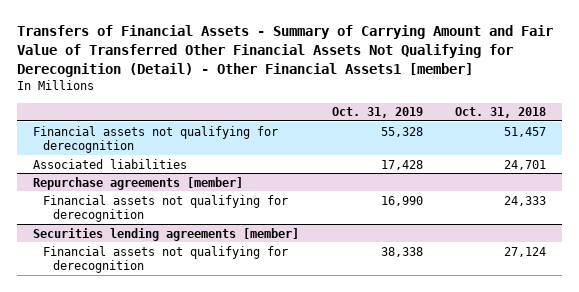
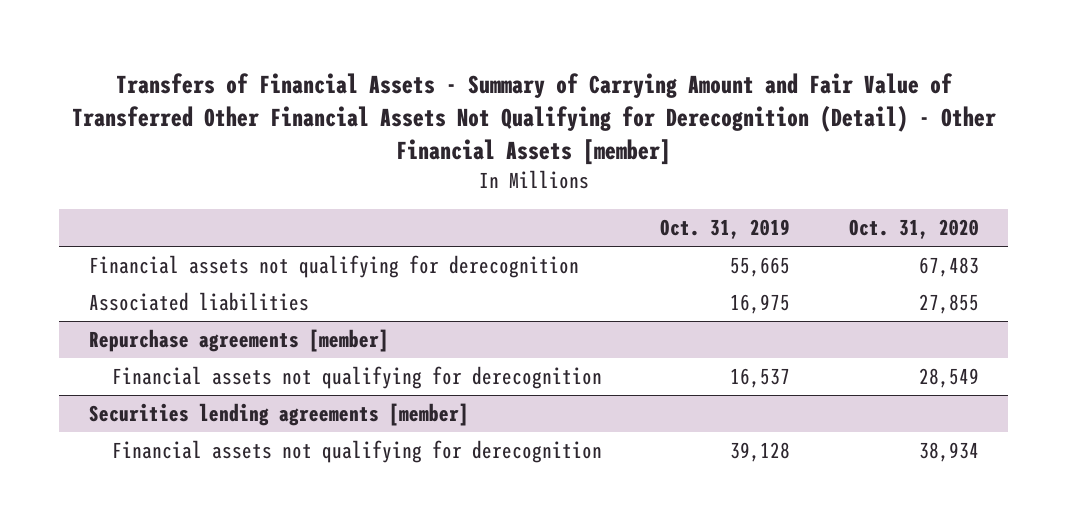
- Transfers of Financial Assets - Summary of Carrying Amount and Fair Value of Transferred Other Financial Assets Not Qualifying for Derecognition (Detail) - Other Financial Assets1 [member]
+ Transfers of Financial Assets - Summary of Carrying Amount and Fair Value of Transferred Other Financial Assets Not Qualifying for Derecognition (Detail) - Other Financial Assets [member]
- | Oct. 31, 2019 | Oct. 31, 2018
+ | Oct. 31, 2019 | Oct. 31, 2020
- Financial assets not qualifying for derecognition | 55,328 | 51,457
- Associated liabilities | 17,428 | 24,701
+ Financial assets not qualifying for derecognition | 55,665 | 67,483
+ Associated liabilities | 16,975 | 27,855
@ Repurchase agreements [member]
- Financial assets not qualifying for derecognition | 16,990 | 24,333
+ Financial assets not qualifying for derecognition | 16,537 | 28,549
@ Securities lending agreements [member]
- Financial assets not qualifying for derecognition | 38,338 | 27,124
+ Financial assets not qualifying for derecognition | 39,128 | 38,934

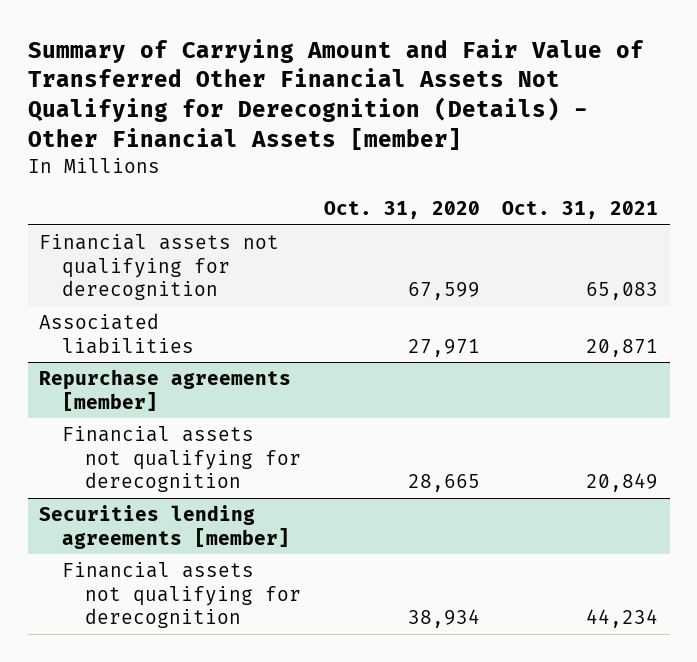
- Transfers of Financial Assets - Summary of Carrying Amount and Fair Value of Transferred Other Financial Assets Not Qualifying for Derecognition (Detail) - Other Financial Assets [member]
+ Summary of Carrying Amount and Fair Value of Transferred Other Financial Assets Not Qualifying for Derecognition (Details) - Other Financial Assets [member]
- | Oct. 31, 2019 | Oct. 31, 2020
+ | Oct. 31, 2020 | Oct. 31, 2021
- Financial assets not qualifying for derecognition | 55,665 | 67,483
- Associated liabilities | 16,975 | 27,855
+ Financial assets not qualifying for derecognition | 67,599 | 65,083
+ Associated liabilities | 27,971 | 20,871
@ Repurchase agreements [member]
- Financial assets not qualifying for derecognition | 16,537 | 28,549
+ Financial assets not qualifying for derecognition | 28,665 | 20,849

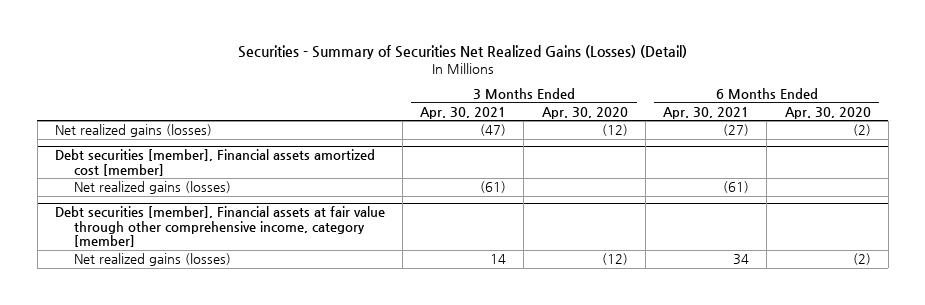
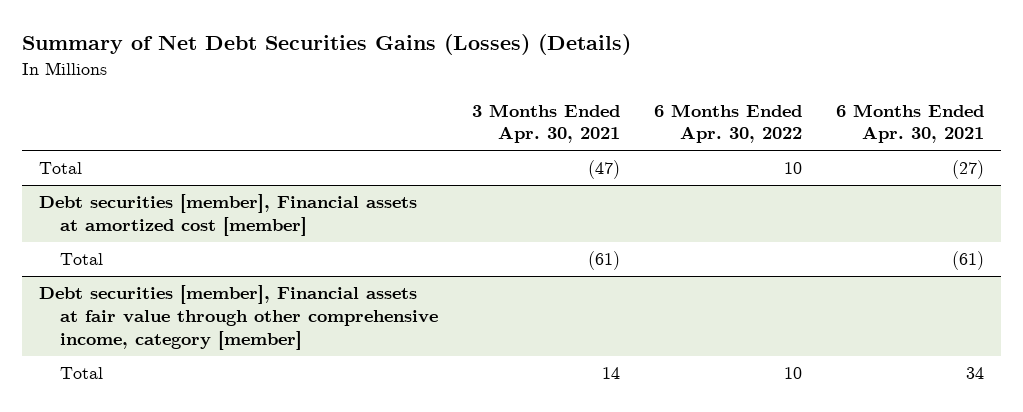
- Securities - Summary of Securities Net Realized Gains (Losses) (Detail)
+ Summary of Net Debt Securities Gains (Losses) (Details)
- | 3 Months Ended Apr. 30, 2021 | 3 Months Ended Apr. 30, 2020 | 6 Months Ended Apr. 30, 2021 | 6 Months Ended Apr. 30, 2020
+ | 3 Months Ended Apr. 30, 2021 | 6 Months Ended Apr. 30, 2022 | 6 Months Ended Apr. 30, 2021
- Net realized gains (losses) | (47) | (12) | (27) | (2)
- Debt securities [member], Financial assets amortized cost [member]
- Net realized gains (losses) | (61) | | (61) |
+ Total | (47) | 10 | (27)
+ Debt securities [member], Financial assets at amortized cost [member]
+ Total | (61) | | (61)
@ Debt securities [member], Financial assets at fair value through other comprehensive income, category [member]
- Net realized gains (losses) | 14 | (12) | 34 | (2)
+ Total | 14 | 10 | 34

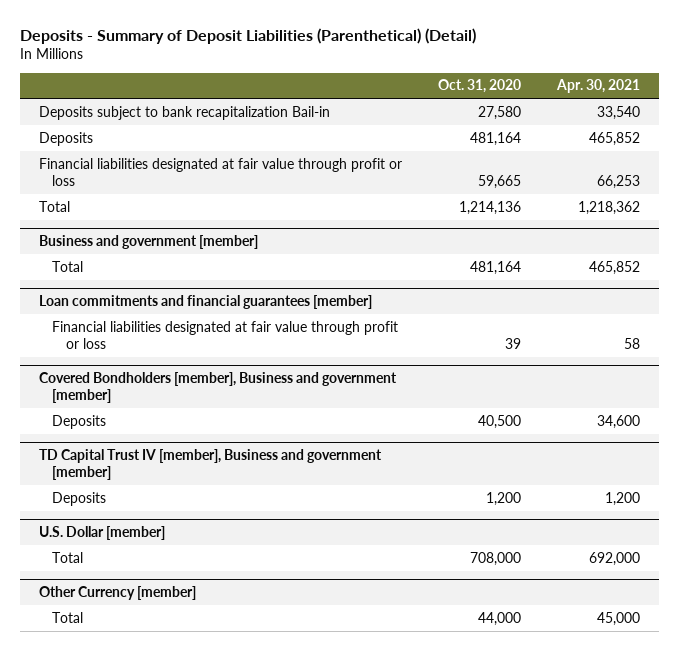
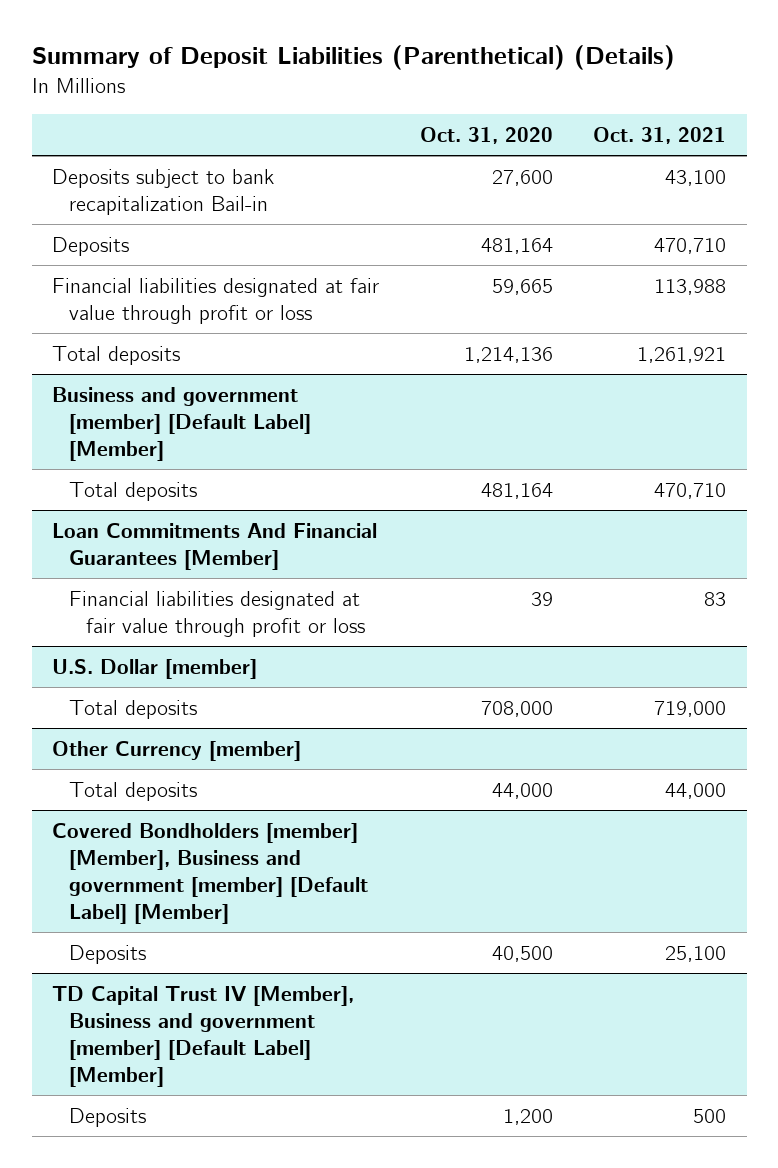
- Deposits - Summary of Deposit Liabilities (Parenthetical) (Detail)
+ Summary of Deposit Liabilities (Parenthetical) (Details)
- | Oct. 31, 2020 | Apr. 30, 2021
+ | Oct. 31, 2020 | Oct. 31, 2021
- Deposits subject to bank recapitalization Bail-in | 27,580 | 33,540
+ Deposits subject to bank recapitalization Bail-in | 27,600 | 43,100
- Total | 1,214,136 | 1,218,362
- Business and government [member]
- Total | 481,164 | 465,852
- Loan commitments and financial guarantees [member]
+ Total deposits | 1,214,136 | 1,261,921
+ Business and government [member] [Default Label] [Member]
+ Total deposits | 481,164 | 470,710
+ Loan Commitments And Financial Guarantees [Member]
- Covered Bondholders [member], Business and government [member]
- Deposits | 40,500 | 34,600
- TD Capital Trust IV [member], Business and government [member]
- Deposits | 1,200 | 1,200
@ U.S. Dollar [member]
- Total | 708,000 | 692,000
+ Total deposits | 708,000 | 719,000
@ Other Currency [member]
- Total | 44,000 | 45,000
+ Total deposits | 44,000 | 44,000
+ Covered Bondholders [member] [Member], Business and government [member] [Default Label] [Member]
+ Deposits | 40,500 | 25,100
+ TD Capital Trust IV [Member], Business and government [member] [Default Label] [Member]
+ Deposits | 1,200 | 500

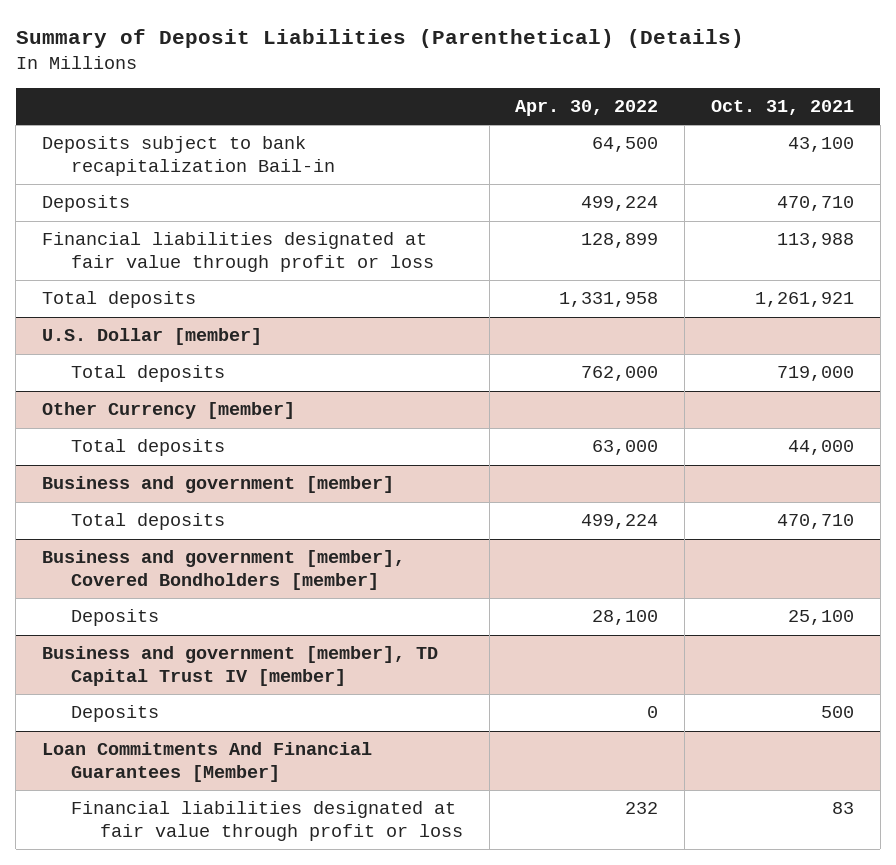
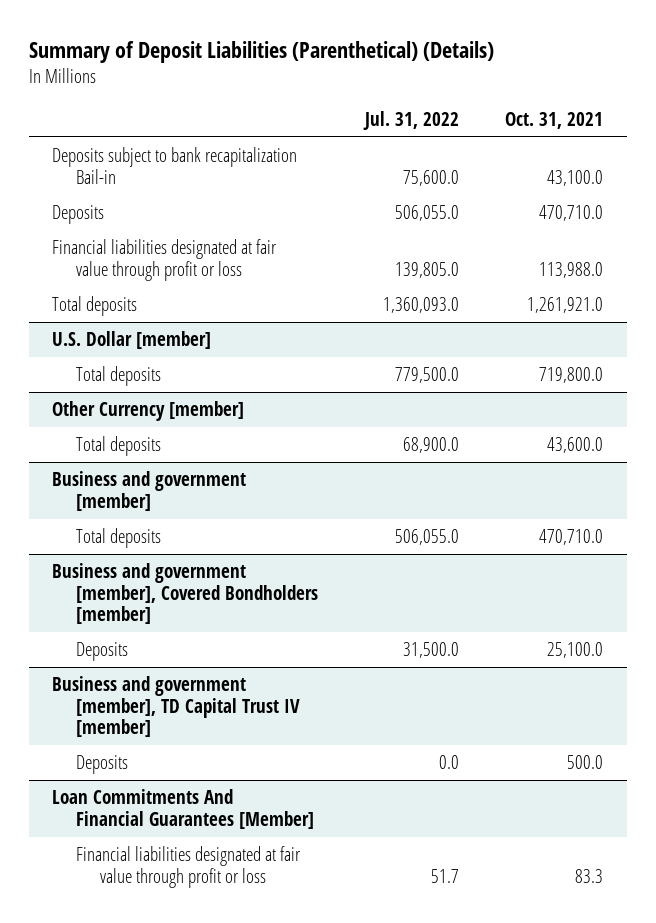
- | Apr. 30, 2022 | Oct. 31, 2021
+ | Jul. 31, 2022 | Oct. 31, 2021
- Deposits subject to bank recapitalization Bail-in | 64,500 | 43,100
- Deposits | 499,224 | 470,710
- Financial liabilities designated at fair value through profit or loss | 128,899 | 113,988
- Total deposits | 1,331,958 | 1,261,921
+ Deposits subject to bank recapitalization Bail-in | 75,600.0 | 43,100.0
+ Deposits | 506,055.0 | 470,710.0
+ Financial liabilities designated at fair value through profit or loss | 139,805.0 | 113,988.0
+ Total deposits | 1,360,093.0 | 1,261,921.0
@ U.S. Dollar [member]
- Total deposits | 762,000 | 719,000
+ Total deposits | 779,500.0 | 719,800.0
@ Other Currency [member]
- Total deposits | 63,000 | 44,000
+ Total deposits | 68,900.0 | 43,600.0
@ Business and government [member]
- Total deposits | 499,224 | 470,710
+ Total deposits | 506,055.0 | 470,710.0
@ Business and government [member], Covered Bondholders [member]
- Deposits | 28,100 | 25,100
+ Deposits | 31,500.0 | 25,100.0
@ Business and government [member], TD Capital Trust IV [member]
- Deposits | 0 | 500
+ Deposits | 0.0 | 500.0
@ Loan Commitments And Financial Guarantees [Member]
- Financial liabilities designated at fair value through profit or loss | 232 | 83
+ Financial liabilities designated at fair value through profit or loss | 51.7 | 83.3

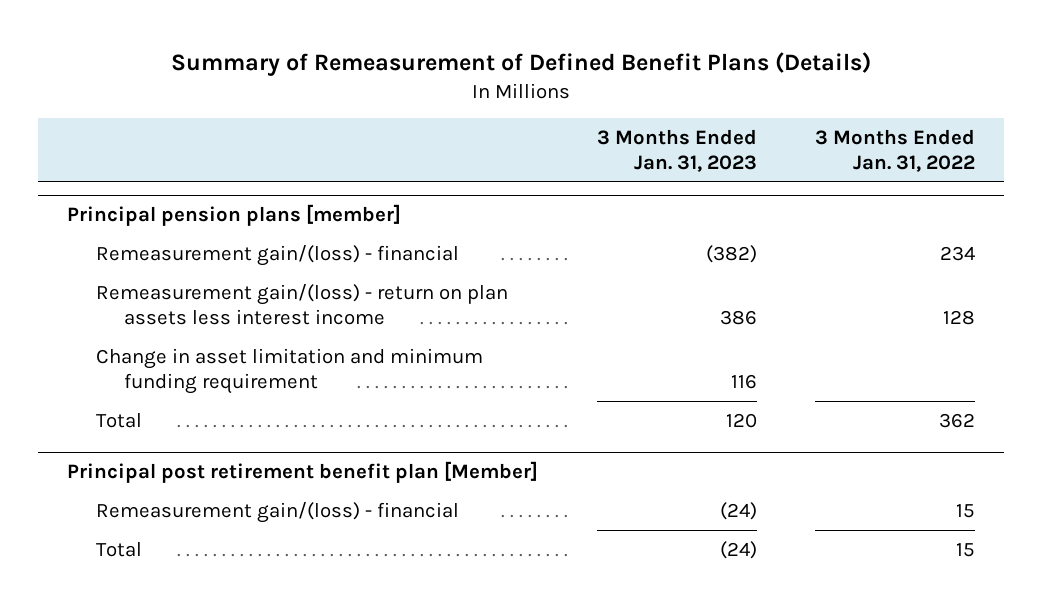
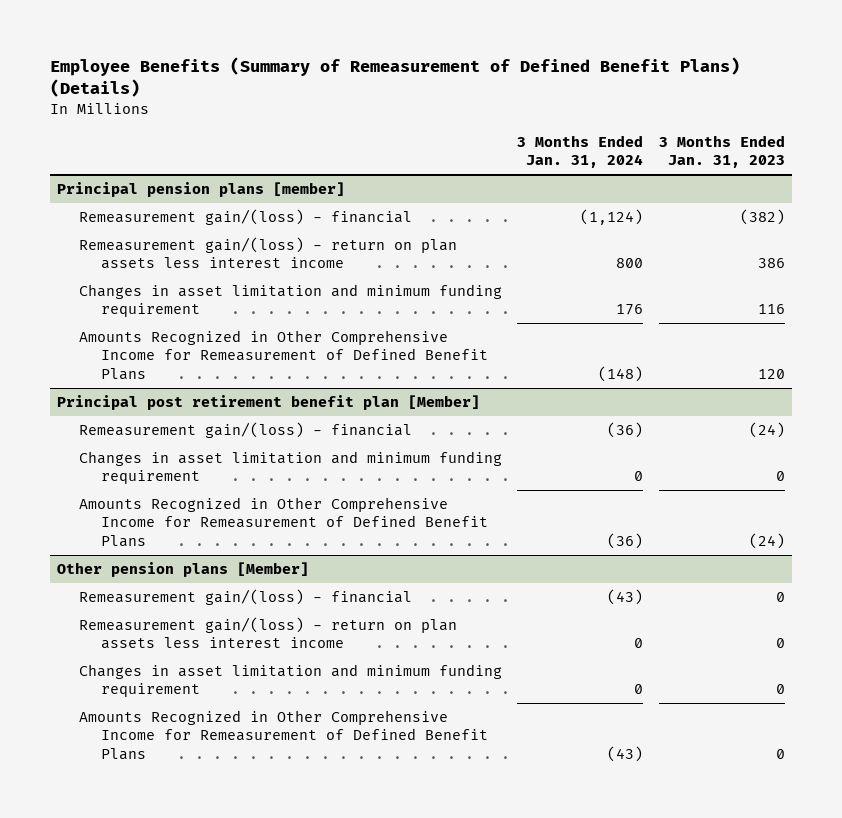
- Summary of Remeasurement of Defined Benefit Plans (Details)
+ Employee Benefits (Summary of Remeasurement of Defined Benefit Plans) (Details)
- | 3 Months Ended Jan. 31, 2023 | 3 Months Ended Jan. 31, 2022
+ | 3 Months Ended Jan. 31, 2024 | 3 Months Ended Jan. 31, 2023
@ Principal pension plans [member]
- Change in asset limitation and minimum funding requirement | 116 |
- Total | 120 | 362
+ Changes in asset limitation and minimum funding requirement | 176 | 116
+ Amounts Recognized in Other Comprehensive Income for Remeasurement of Defined Benefit Plans | (148) | 120
@ Principal post retirement benefit plan [Member]
- Total | (24) | 15
+ Changes in asset limitation and minimum funding requirement | 0 | 0
+ Amounts Recognized in Other Comprehensive Income for Remeasurement of Defined Benefit Plans | (36) | (24)
+ Other pension plans [Member]
+ Remeasurement gain/(loss) - financial | (43) | 0
+ Remeasurement gain/(loss) - return on plan assets less interest income | 0 | 0
+ Changes in asset limitation and minimum funding requirement | 0 | 0
+ Amounts Recognized in Other Comprehensive Income for Remeasurement of Defined Benefit Plans | (43) | 0

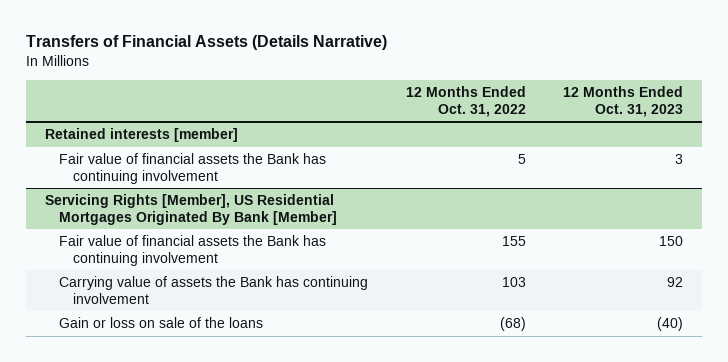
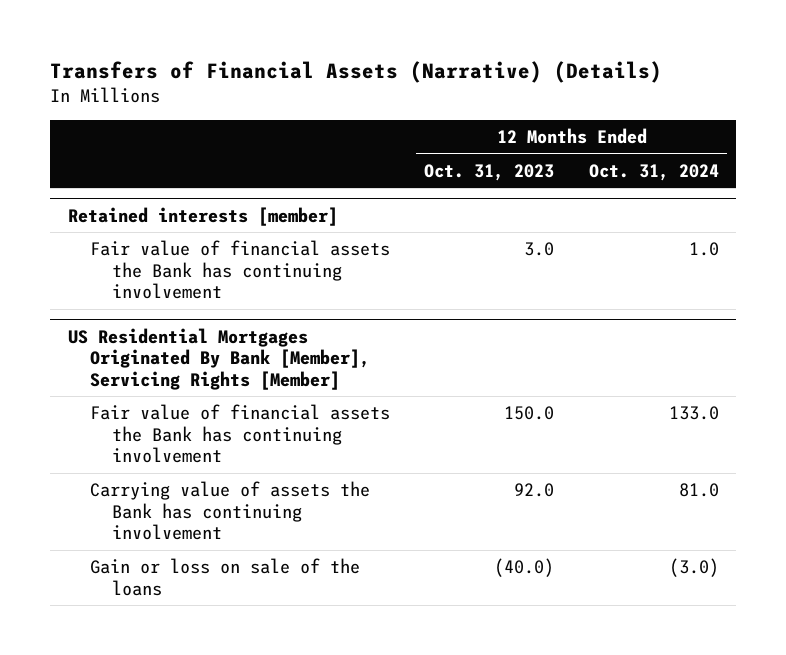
- Transfers of Financial Assets (Details Narrative)
+ Transfers of Financial Assets (Narrative) (Details)
- | 12 Months Ended Oct. 31, 2022 | 12 Months Ended Oct. 31, 2023
+ | 12 Months Ended Oct. 31, 2023 | 12 Months Ended Oct. 31, 2024
@ Retained interests [member]
- Fair value of financial assets the Bank has continuing involvement | 5 | 3
- Servicing Rights [Member], US Residential Mortgages Originated By Bank [Member]
- Fair value of financial assets the Bank has continuing involvement | 155 | 150
- Carrying value of assets the Bank has continuing involvement | 103 | 92
- Gain or loss on sale of the loans | (68) | (40)
@ Retained interests [member]
+ Fair value of financial assets the Bank has continuing involvement | 3.0 | 1.0
+ US Residential Mortgages Originated By Bank [Member], Servicing Rights [Member]
+ Fair value of financial assets the Bank has continuing involvement | 150.0 | 133.0
+ Carrying value of assets the Bank has continuing involvement | 92.0 | 81.0
+ Gain or loss on sale of the loans | (40.0) | (3.0)

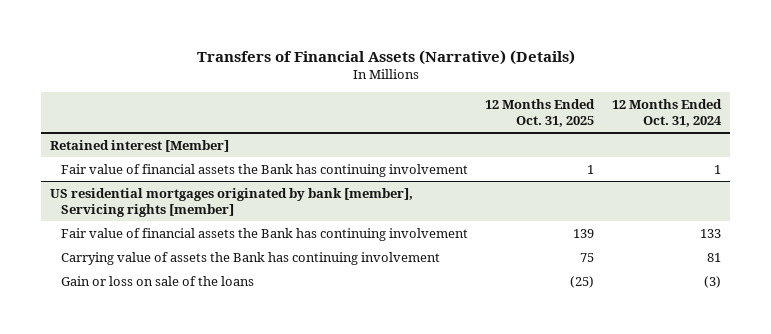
- | 12 Months Ended Oct. 31, 2023 | 12 Months Ended Oct. 31, 2024
+ | 12 Months Ended Oct. 31, 2025 | 12 Months Ended Oct. 31, 2024
- Retained interests [member]
- Fair value of financial assets the Bank has continuing involvement | 3.0 | 1.0
- US Residential Mortgages Originated By Bank [Member], Servicing Rights [Member]
- Fair value of financial assets the Bank has continuing involvement | 150.0 | 133.0
- Carrying value of assets the Bank has continuing involvement | 92.0 | 81.0
- Gain or loss on sale of the loans | (40.0) | (3.0)
+ Retained interest [Member]
+ Fair value of financial assets the Bank has continuing involvement | 1 | 1
+ US residential mortgages originated by bank [member], Servicing rights [member]
+ Fair value of financial assets the Bank has continuing involvement | 139 | 133
+ Carrying value of assets the Bank has continuing involvement | 75 | 81
+ Gain or loss on sale of the loans | (25) | (3)

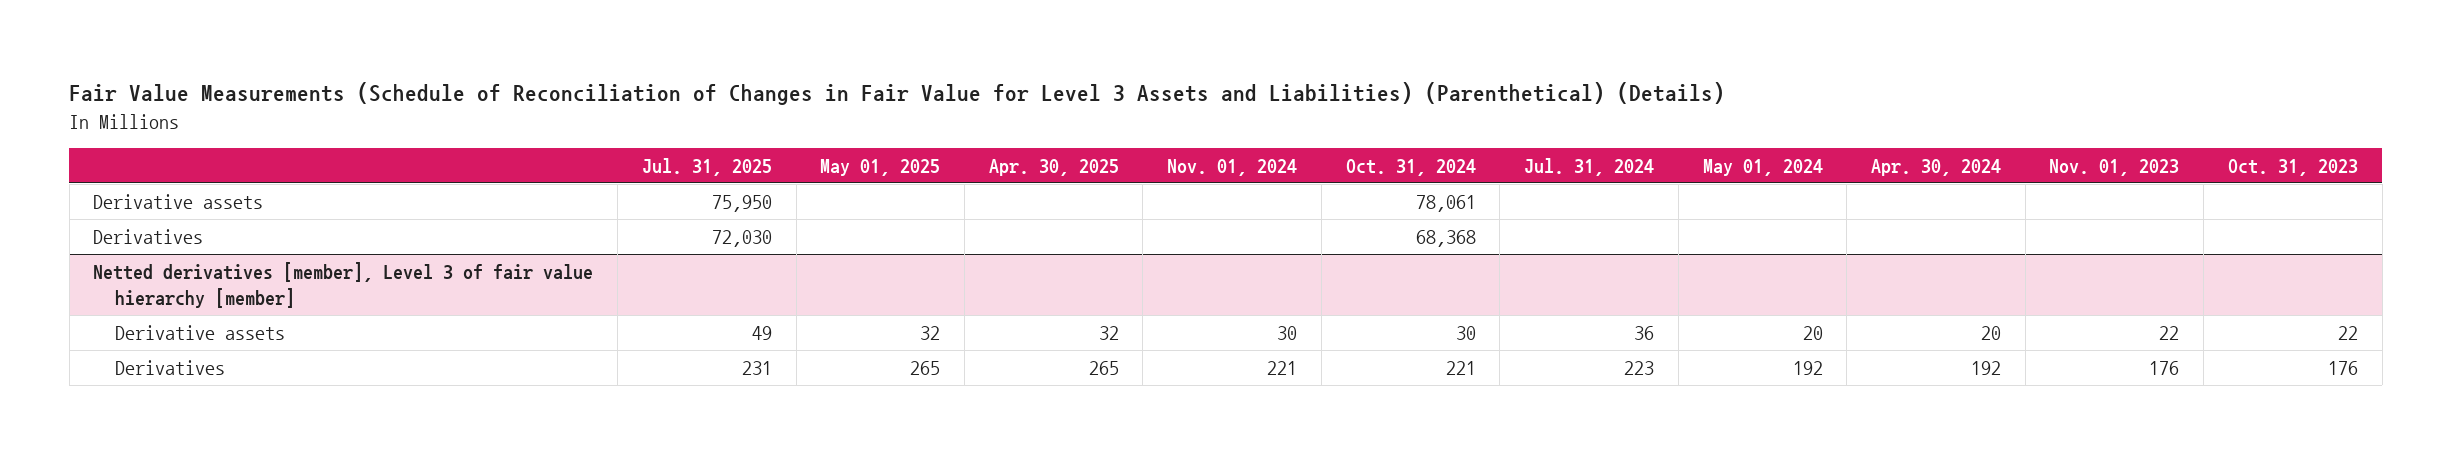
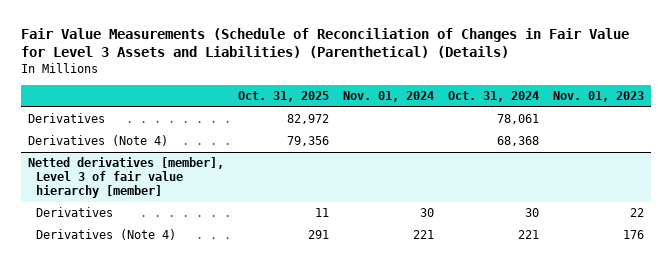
- | Jul. 31, 2025 | May 01, 2025 | Apr. 30, 2025 | Nov. 01, 2024 | Oct. 31, 2024 | Jul. 31, 2024 | May 01, 2024 | Apr. 30, 2024 | Nov. 01, 2023 | Oct. 31, 2023
+ | Oct. 31, 2025 | Nov. 01, 2024 | Oct. 31, 2024 | Nov. 01, 2023
- Derivative assets | 75,950 | | | | 78,061 | | | | |
- Derivatives | 72,030 | | | | 68,368 | | | | |
+ Derivatives | 82,972 | | 78,061 |
+ Derivatives (Note 4) | 79,356 | | 68,368 |
@ Netted derivatives [member], Level 3 of fair value hierarchy [member]
- Derivative assets | 49 | 32 | 32 | 30 | 30 | 36 | 20 | 20 | 22 | 22
- Derivatives | 231 | 265 | 265 | 221 | 221 | 223 | 192 | 192 | 176 | 176
+ Derivatives | 11 | 30 | 30 | 22
+ Derivatives (Note 4) | 291 | 221 | 221 | 176

